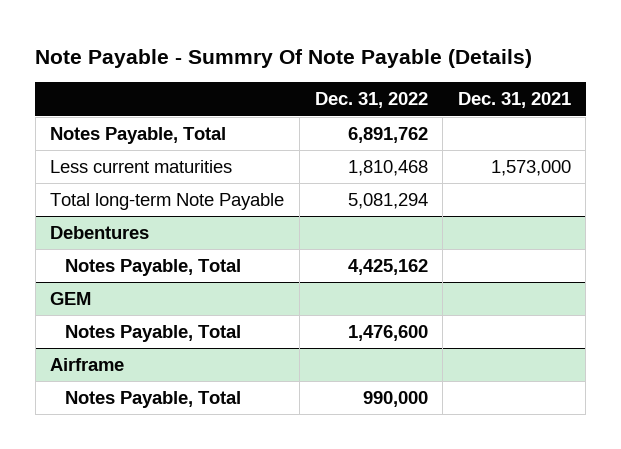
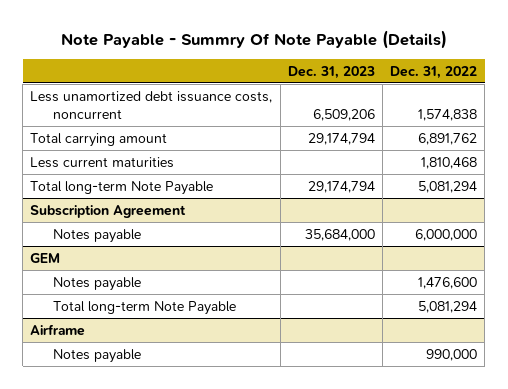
- | Dec. 31, 2022 | Dec. 31, 2021
+ | Dec. 31, 2023 | Dec. 31, 2022
- Notes Payable, Total | 6,891,762 |
+ Less unamortized debt issuance costs, noncurrent | 6,509,206 | 1,574,838
+ Total carrying amount | 29,174,794 | 6,891,762
- Debentures
- Notes Payable, Total | 4,425,162 |
+ Subscription Agreement
+ Notes payable | 35,684,000 | 6,000,000
@ GEM
- Notes Payable, Total | 1,476,600 |
+ Notes payable | | 1,476,600
+ Total long-term Note Payable | | 5,081,294
@ Airframe
- Notes Payable, Total | 990,000 |
+ Notes payable | | 990,000

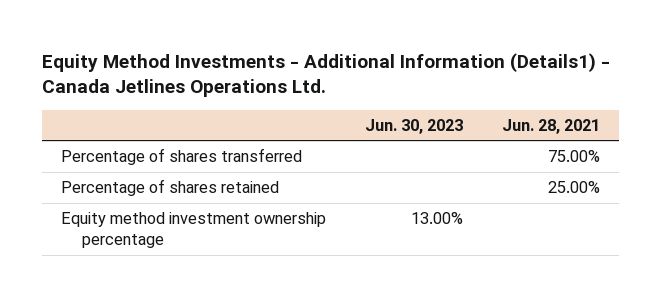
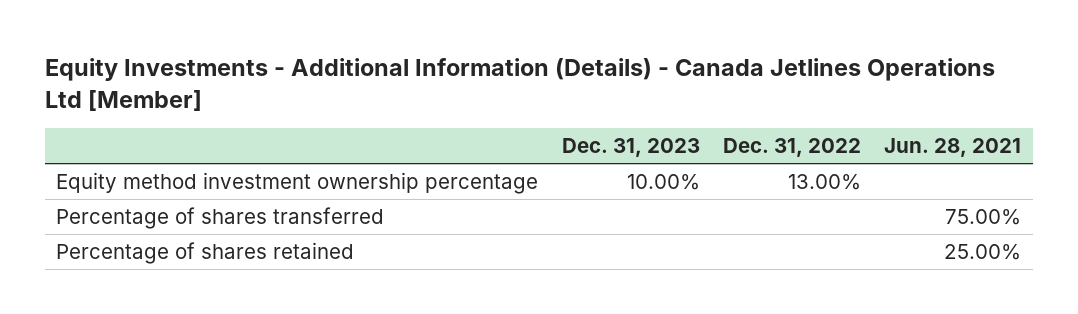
- Equity Method Investments - Additional Information (Details1) - Canada Jetlines Operations Ltd.
+ Equity Investments - Additional Information (Details) - Canada Jetlines Operations Ltd [Member]
- | Jun. 30, 2023 | Jun. 28, 2021
+ | Dec. 31, 2023 | Dec. 31, 2022 | Jun. 28, 2021
moved up: Equity method investment ownership percentage | 10.00% | 13.00% |

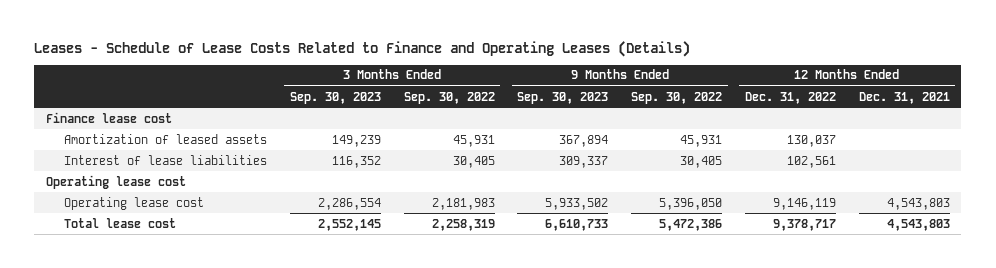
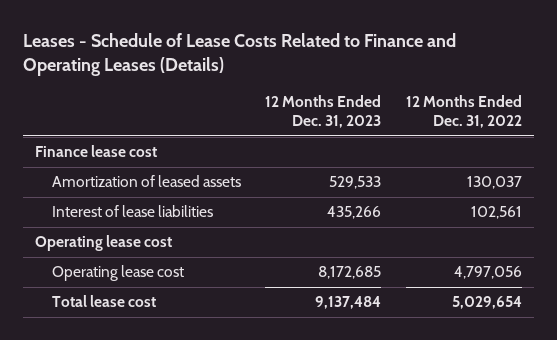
- | 3 Months Ended Sep. 30, 2023 | 3 Months Ended Sep. 30, 2022 | 9 Months Ended Sep. 30, 2023 | 9 Months Ended Sep. 30, 2022 | 12 Months Ended Dec. 31, 2022 | 12 Months Ended Dec. 31, 2021
+ | 12 Months Ended Dec. 31, 2023 | 12 Months Ended Dec. 31, 2022
- Operating lease cost | 2,286,554 | 2,181,983 | 5,933,502 | 5,396,050 | 9,146,119 | 4,543,803
- Total lease cost | 2,552,145 | 2,258,319 | 6,610,733 | 5,472,386 | 9,378,717 | 4,543,803
+ Operating lease cost | 8,172,685 | 4,797,056
+ Total lease cost | 9,137,484 | 5,029,654

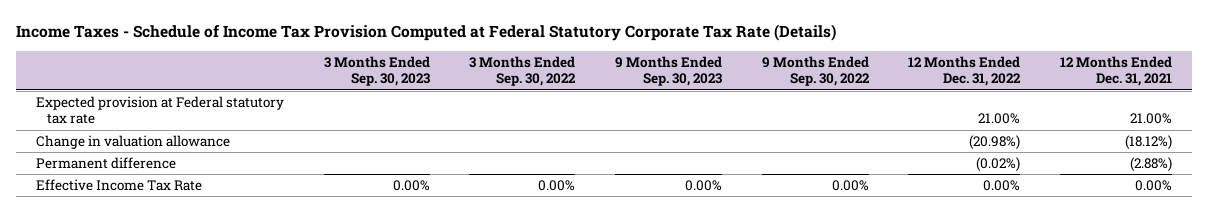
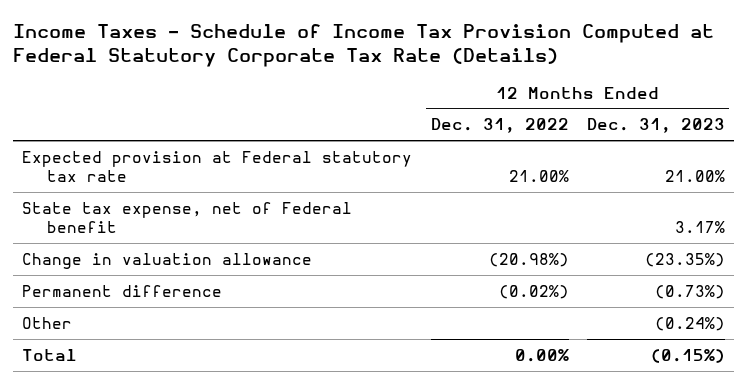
- | 3 Months Ended Sep. 30, 2023 | 3 Months Ended Sep. 30, 2022 | 9 Months Ended Sep. 30, 2023 | 9 Months Ended Sep. 30, 2022 | 12 Months Ended Dec. 31, 2022 | 12 Months Ended Dec. 31, 2021
+ | 12 Months Ended Dec. 31, 2022 | 12 Months Ended Dec. 31, 2023
+ State tax expense, net of Federal benefit | | 3.17%
- Effective Income Tax Rate | 0.00% | 0.00% | 0.00% | 0.00% | 0.00% | 0.00%
+ Other | | (0.24%)
+ Total | 0.00% | (0.15%)

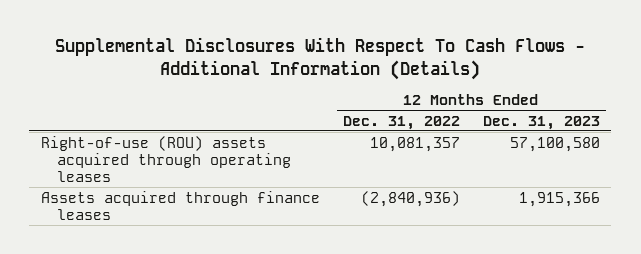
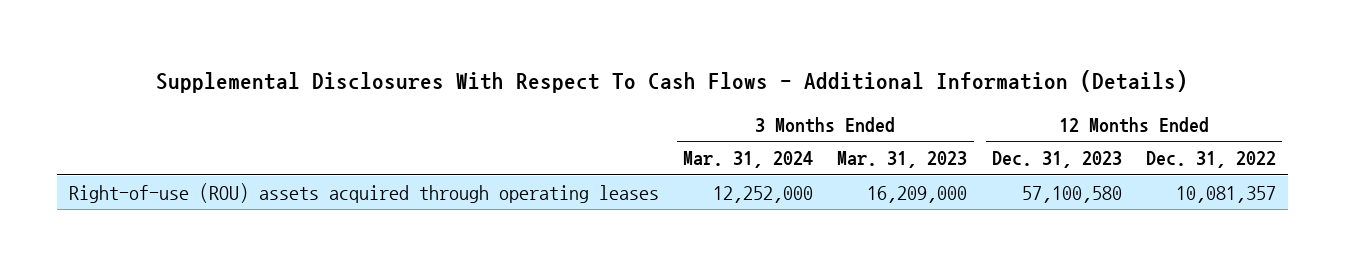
- | 12 Months Ended Dec. 31, 2022 | 12 Months Ended Dec. 31, 2023
+ | 3 Months Ended Mar. 31, 2024 | 3 Months Ended Mar. 31, 2023 | 12 Months Ended Dec. 31, 2023 | 12 Months Ended Dec. 31, 2022
- Assets acquired through finance leases | (2,840,936) | 1,915,366

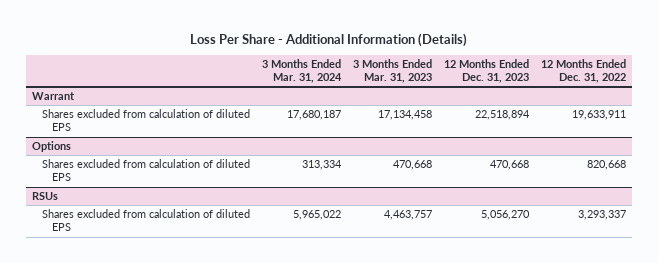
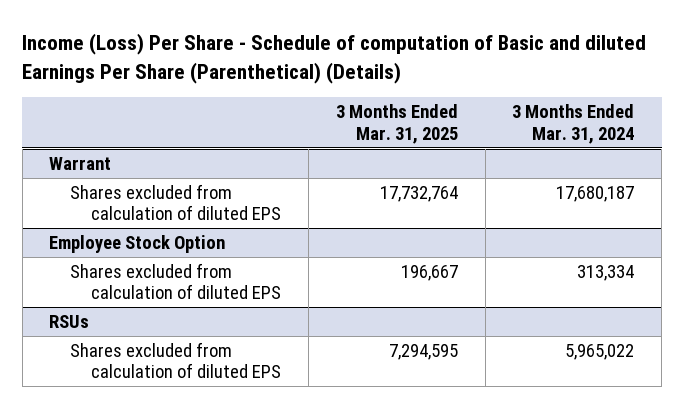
- Loss Per Share - Additional Information (Details)
+ Income (Loss) Per Share - Schedule of computation of Basic and diluted Earnings Per Share (Parenthetical) (Details)
- | 3 Months Ended Mar. 31, 2024 | 3 Months Ended Mar. 31, 2023 | 12 Months Ended Dec. 31, 2023 | 12 Months Ended Dec. 31, 2022
+ | 3 Months Ended Mar. 31, 2025 | 3 Months Ended Mar. 31, 2024
- Options
+ Employee Stock Option

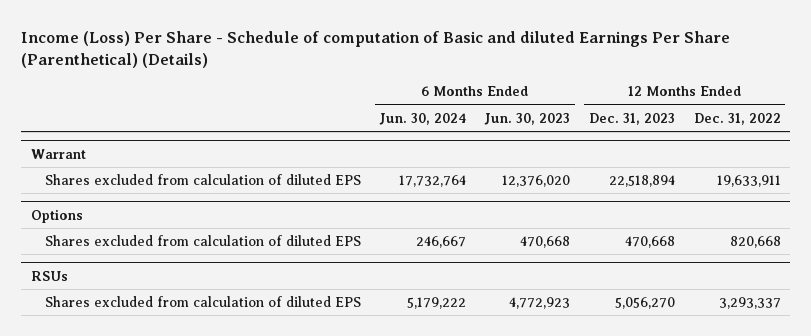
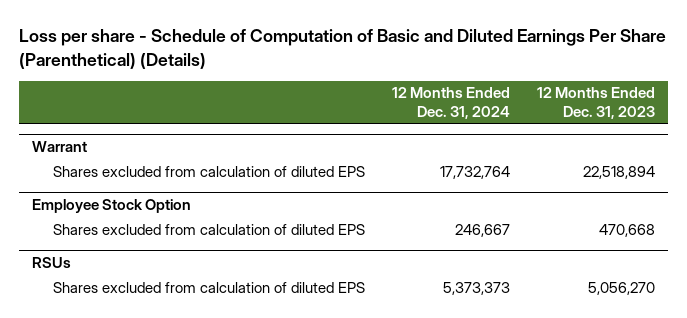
- Income (Loss) Per Share - Schedule of computation of Basic and diluted Earnings Per Share (Parenthetical) (Details)
+ Loss per share - Schedule of Computation of Basic and Diluted Earnings Per Share (Parenthetical) (Details)
- | 6 Months Ended Jun. 30, 2024 | 6 Months Ended Jun. 30, 2023 | 12 Months Ended Dec. 31, 2023 | 12 Months Ended Dec. 31, 2022
+ | 12 Months Ended Dec. 31, 2024 | 12 Months Ended Dec. 31, 2023
- Options
+ Employee Stock Option

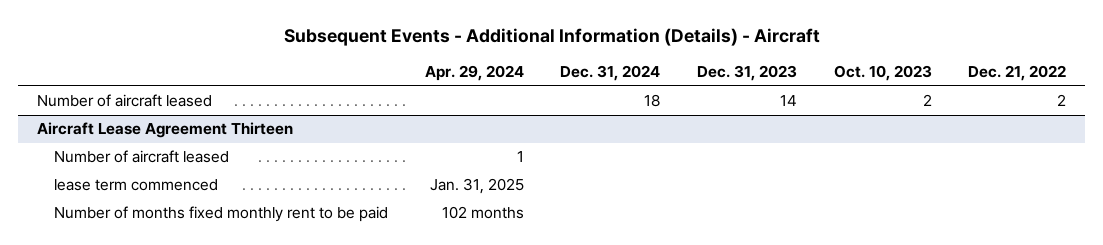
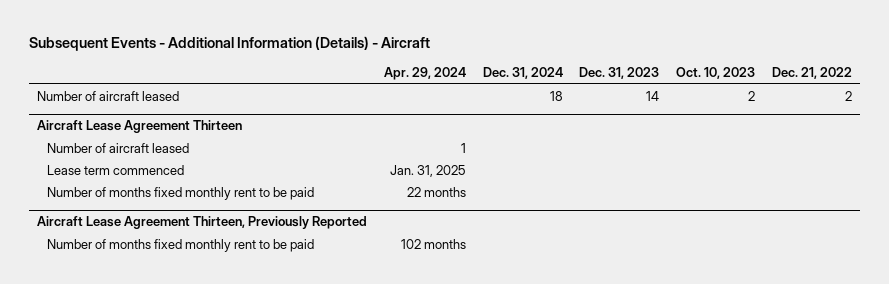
@ Aircraft Lease Agreement Thirteen
- lease term commenced | Jan. 31, 2025 | | | |
+ Lease term commenced | Jan. 31, 2025 | | | |
+ Number of months fixed monthly rent to be paid | 22 months | | | |
+ Aircraft Lease Agreement Thirteen, Previously Reported

